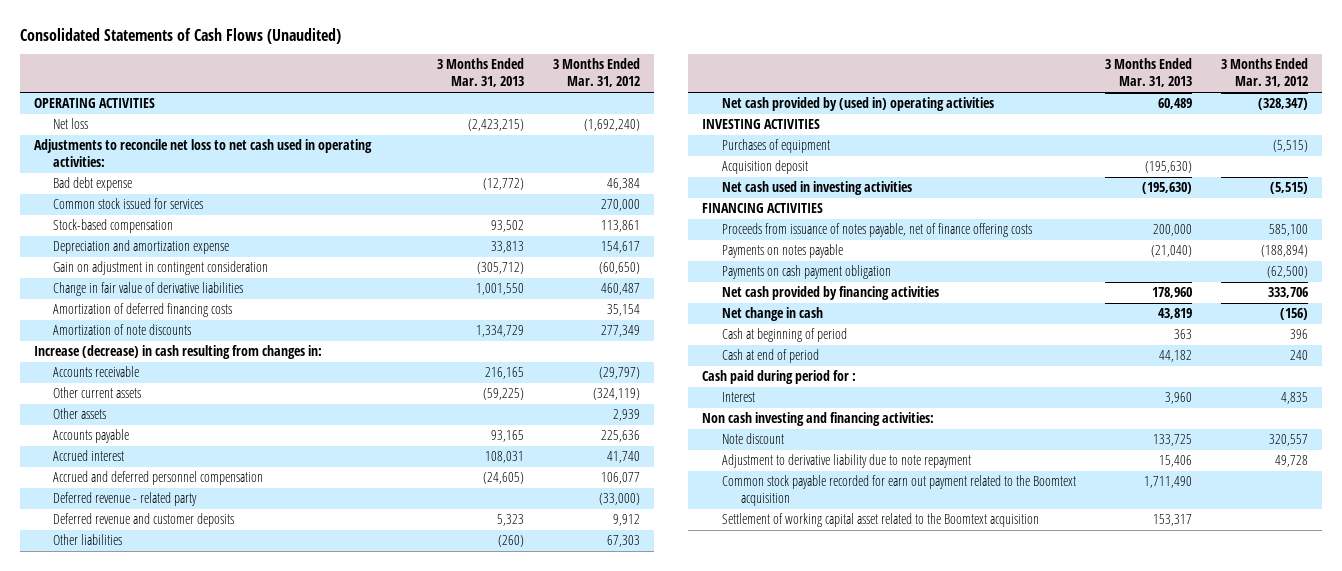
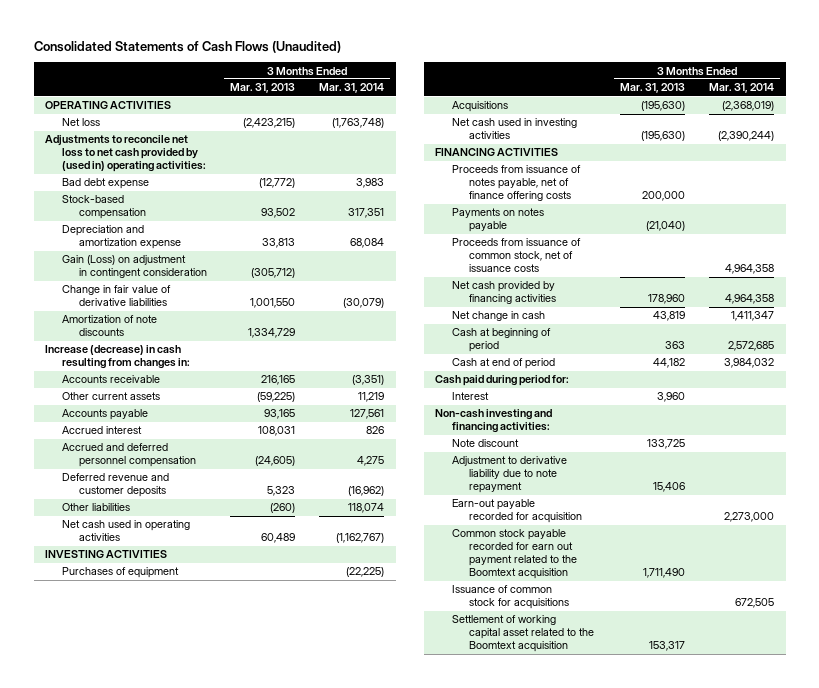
- | 3 Months Ended Mar. 31, 2013 | 3 Months Ended Mar. 31, 2012
+ | 3 Months Ended Mar. 31, 2013 | 3 Months Ended Mar. 31, 2014
- Adjustments to reconcile net loss to net cash used in operating activities:
+ Adjustments to reconcile net loss to net cash provided by (used in) operating activities:
- Common stock issued for services | | 270,000
- Gain on adjustment in contingent consideration | (305,712) | (60,650)
+ Gain (Loss) on adjustment in contingent consideration | (305,712) |
- Amortization of deferred financing costs | | 35,154
- Other assets | | 2,939
- Deferred revenue - related party | | (33,000)
- Net cash provided by (used in) operating activities | 60,489 | (328,347)
+ Net cash used in operating activities | 60,489 | (1,162,767)
- Acquisition deposit | (195,630) |
+ Acquisitions | (195,630) | (2,368,019)
- Payments on cash payment obligation | | (62,500)
+ Proceeds from issuance of common stock, net of issuance costs | | 4,964,358
- Cash paid during period for :
+ Cash paid during period for:
- Non cash investing and financing activities:
+ Non-cash investing and financing activities:
+ Earn-out payable recorded for acquisition | | 2,273,000
+ Issuance of common stock for acquisitions | | 672,505

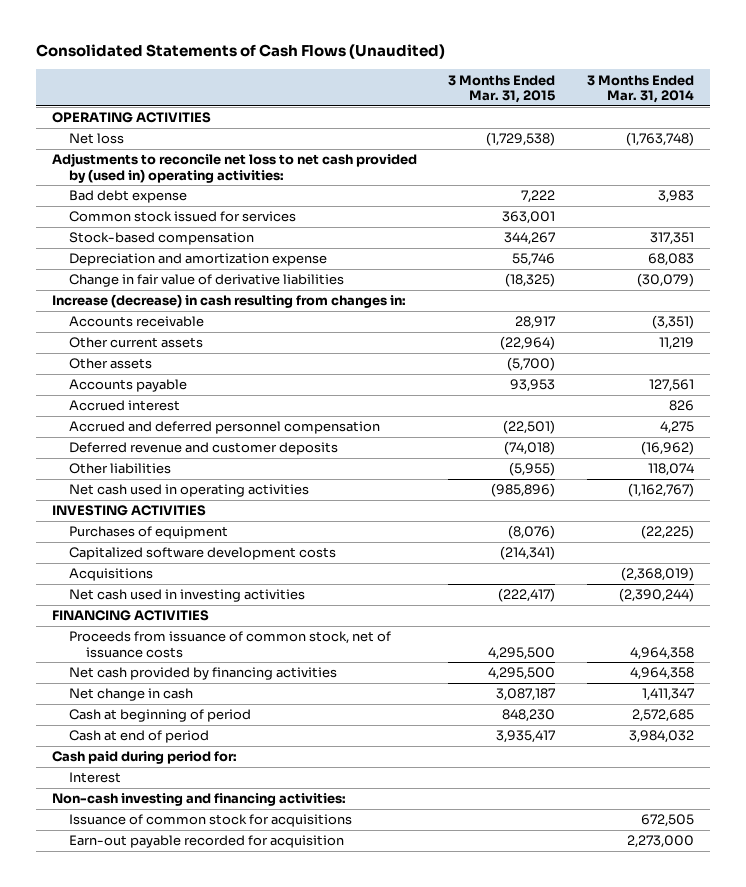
- | 3 Months Ended Mar. 31, 2013 | 3 Months Ended Mar. 31, 2014
+ | 3 Months Ended Mar. 31, 2015 | 3 Months Ended Mar. 31, 2014
+ Common stock issued for services | 363,001 |
- Depreciation and amortization expense | 33,813 | 68,084
- Gain (Loss) on adjustment in contingent consideration | (305,712) |
+ Depreciation and amortization expense | 55,746 | 68,083
- Amortization of note discounts | 1,334,729 |
+ Other assets | (5,700) |
+ Capitalized software development costs | (214,341) |
- Proceeds from issuance of notes payable, net of finance offering costs | 200,000 |
- Payments on notes payable | (21,040) |
- Note discount | 133,725 |
- Adjustment to derivative liability due to note repayment | 15,406 |
- Common stock payable recorded for earn out payment related to the Boomtext acquisition | 1,711,490 |
- Settlement of working capital asset related to the Boomtext acquisition | 153,317 |
moved down: Earn-out payable recorded for acquisition | | 2,273,000

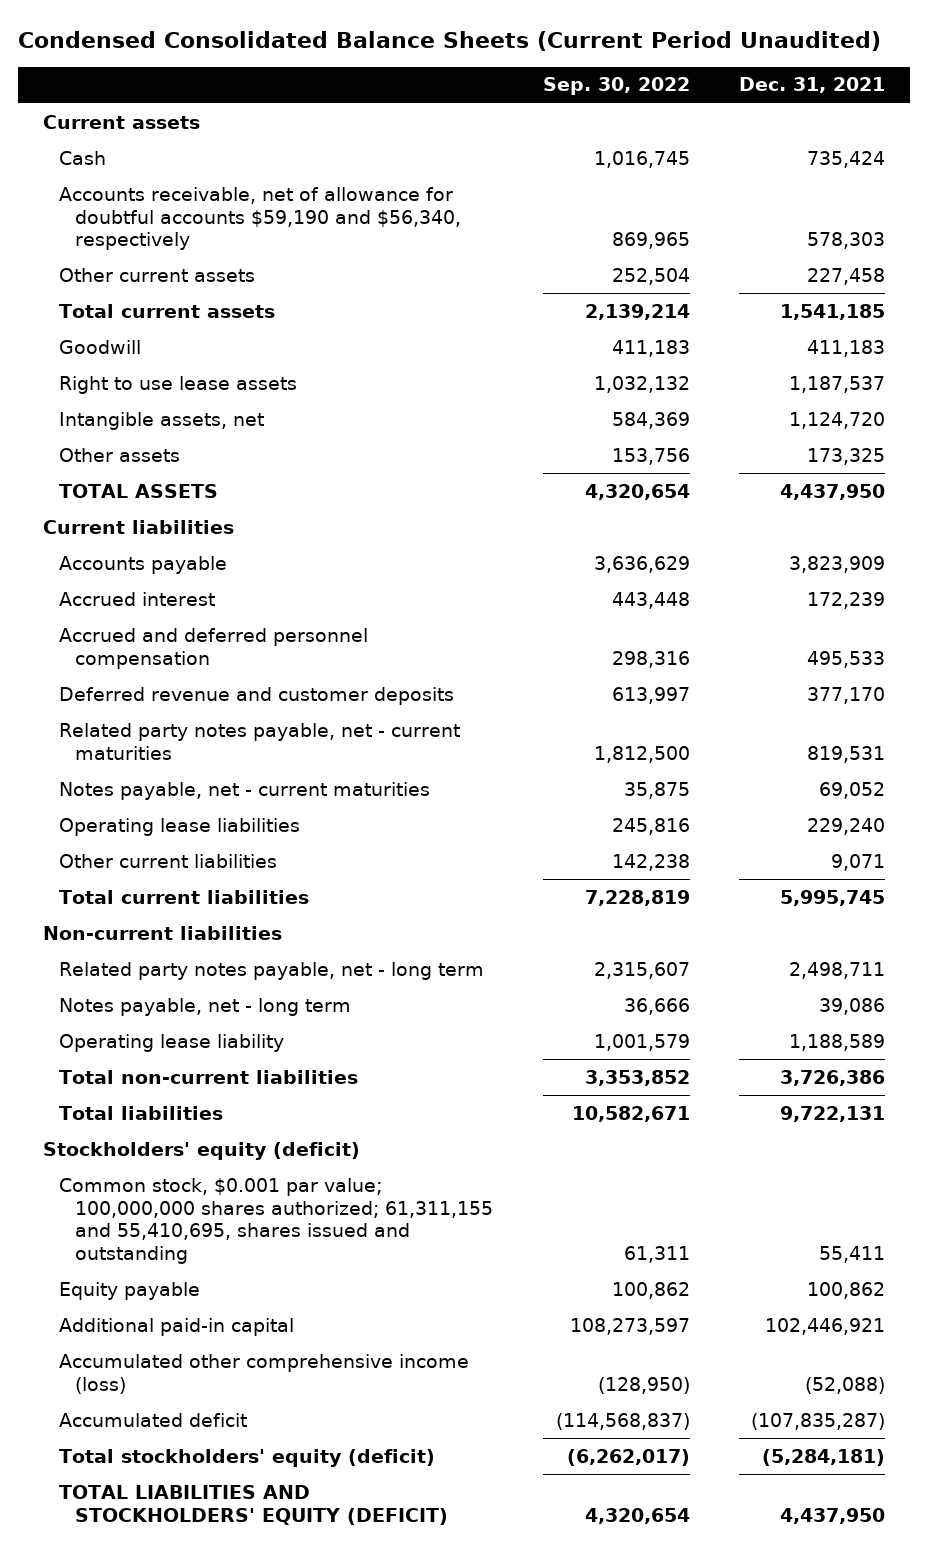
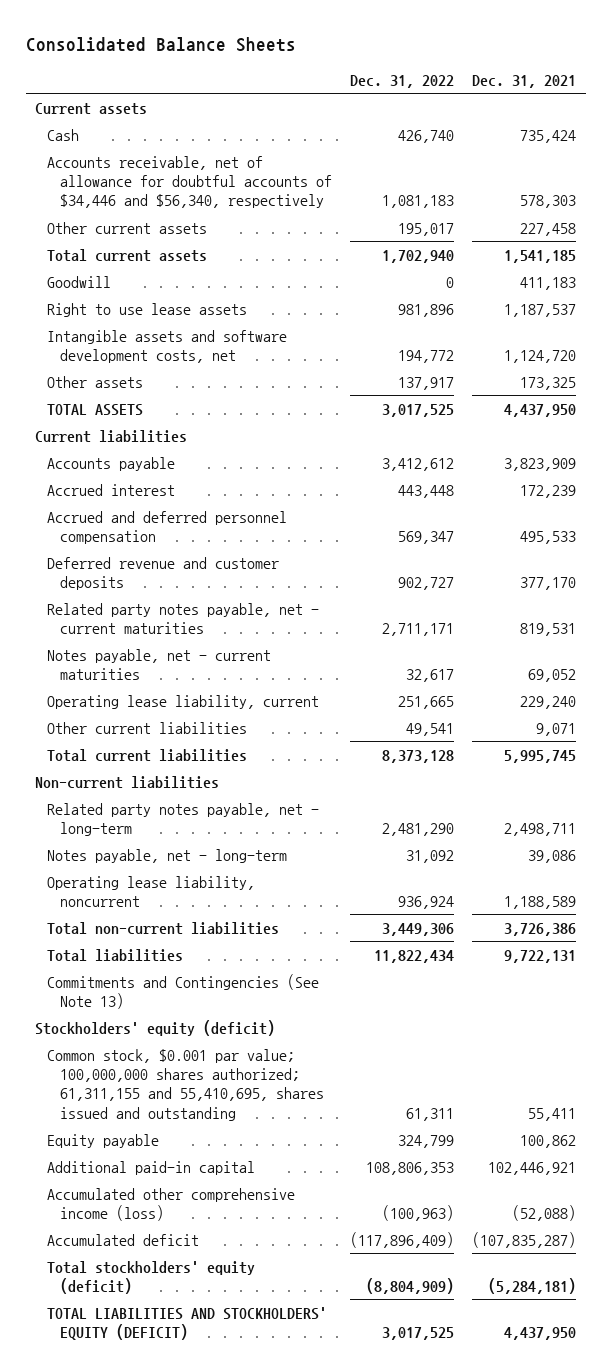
- Condensed Consolidated Balance Sheets (Current Period Unaudited)
+ Consolidated Balance Sheets
- | Sep. 30, 2022 | Dec. 31, 2021
+ | Dec. 31, 2022 | Dec. 31, 2021
- Accounts receivable, net of allowance for doubtful accounts $59,190 and $56,340, respectively | 869,965 | 578,303
+ Accounts receivable, net of allowance for doubtful accounts of $34,446 and $56,340, respectively | 1,081,183 | 578,303
- Intangible assets, net | 584,369 | 1,124,720
+ Intangible assets and software development costs, net | 194,772 | 1,124,720
- Operating lease liabilities | 245,816 | 229,240
+ Operating lease liability, current | 251,665 | 229,240
- Related party notes payable, net - long term | 2,315,607 | 2,498,711
- Notes payable, net - long term | 36,666 | 39,086
- Operating lease liability | 1,001,579 | 1,188,589
+ Related party notes payable, net - long-term | 2,481,290 | 2,498,711
+ Notes payable, net - long-term | 31,092 | 39,086
+ Operating lease liability, noncurrent | 936,924 | 1,188,589
+ Commitments and Contingencies (See Note 13)

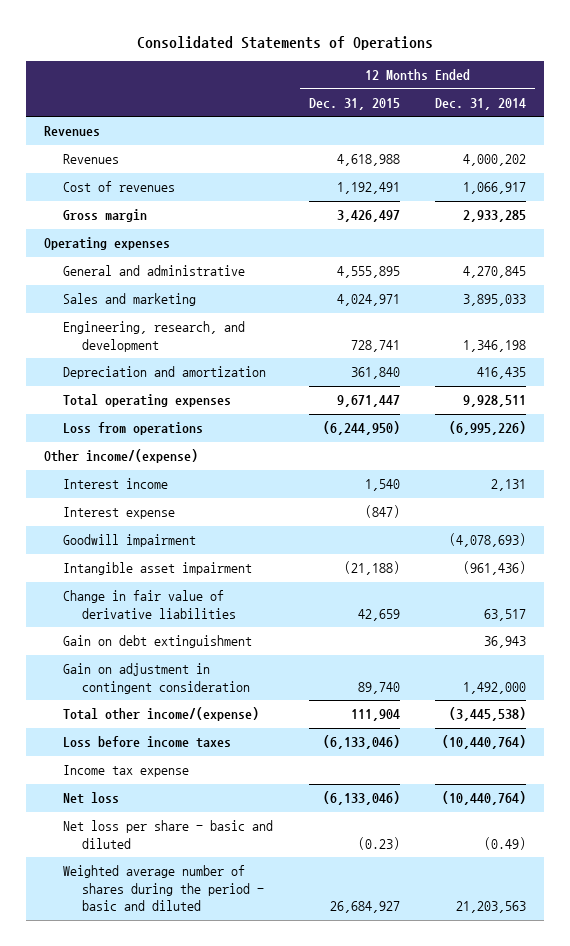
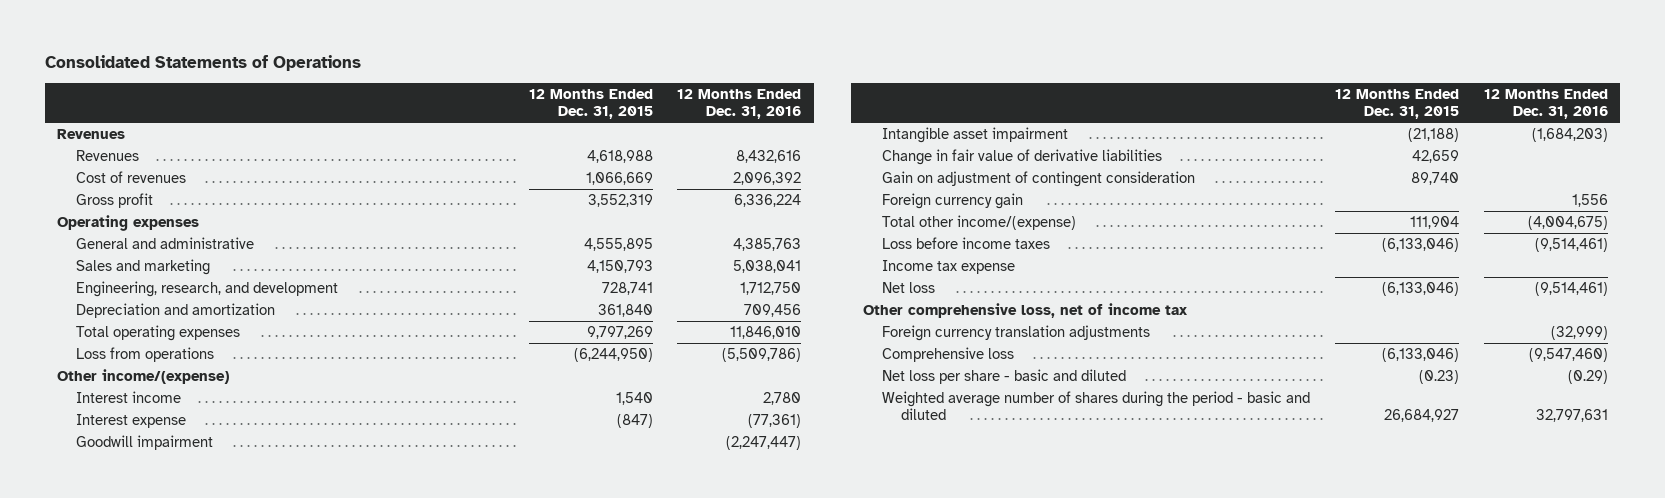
- | 12 Months Ended Dec. 31, 2015 | 12 Months Ended Dec. 31, 2014
+ | 12 Months Ended Dec. 31, 2015 | 12 Months Ended Dec. 31, 2016
- Cost of revenues | 1,192,491 | 1,066,917
- Gross margin | 3,426,497 | 2,933,285
+ Cost of revenues | 1,066,669 | 2,096,392
+ Gross profit | 3,552,319 | 6,336,224
- Sales and marketing | 4,024,971 | 3,895,033
+ Sales and marketing | 4,150,793 | 5,038,041
- Total operating expenses | 9,671,447 | 9,928,511
+ Total operating expenses | 9,797,269 | 11,846,010
- Gain on debt extinguishment | | 36,943
- Gain on adjustment in contingent consideration | 89,740 | 1,492,000
+ Gain on adjustment of contingent consideration | 89,740 |
+ Foreign currency gain | | 1,556
+ Other comprehensive loss, net of income tax
+ Foreign currency translation adjustments | | (32,999)
+ Comprehensive loss | (6,133,046) | (9,547,460)

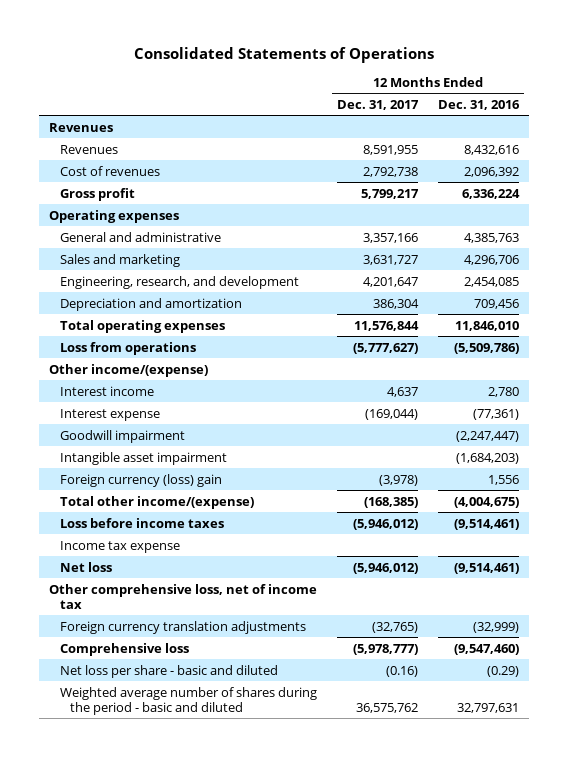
- | 12 Months Ended Dec. 31, 2015 | 12 Months Ended Dec. 31, 2016
+ | 12 Months Ended Dec. 31, 2017 | 12 Months Ended Dec. 31, 2016
- Sales and marketing | 4,150,793 | 5,038,041
- Engineering, research, and development | 728,741 | 1,712,750
+ Sales and marketing | 3,631,727 | 4,296,706
+ Engineering, research, and development | 4,201,647 | 2,454,085
- Change in fair value of derivative liabilities | 42,659 |
- Gain on adjustment of contingent consideration | 89,740 |
- Foreign currency gain | | 1,556
+ Foreign currency (loss) gain | (3,978) | 1,556

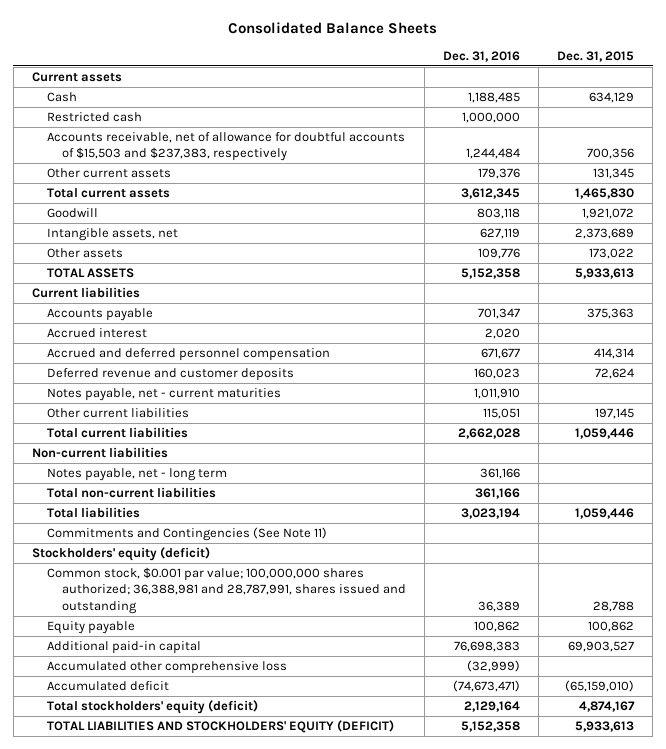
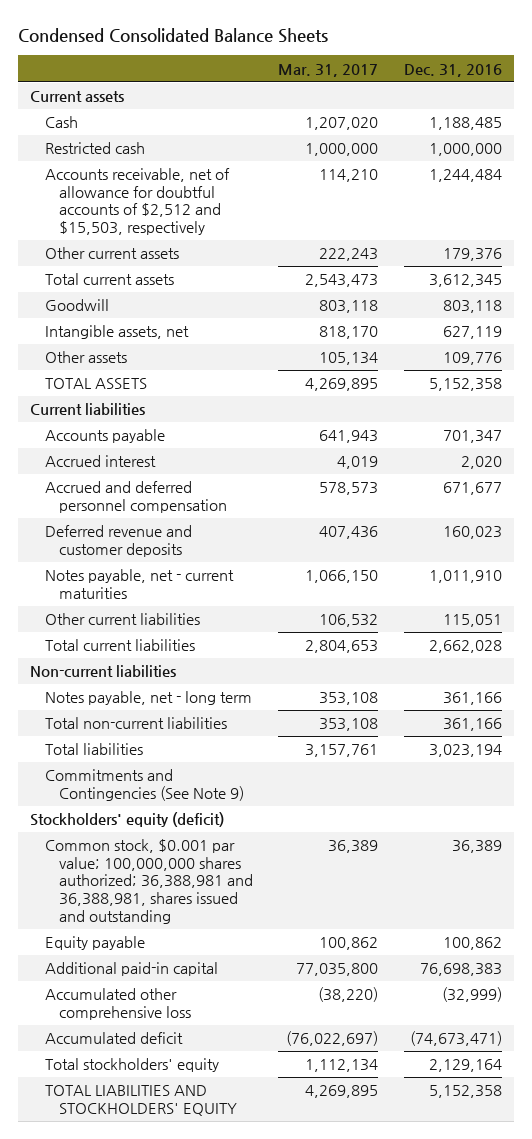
- Consolidated Balance Sheets
+ Condensed Consolidated Balance Sheets
- | Dec. 31, 2016 | Dec. 31, 2015
+ | Mar. 31, 2017 | Dec. 31, 2016
- Accounts receivable, net of allowance for doubtful accounts of $15,503 and $237,383, respectively | 1,244,484 | 700,356
+ Accounts receivable, net of allowance for doubtful accounts of $2,512 and $15,503, respectively | 114,210 | 1,244,484
- Commitments and Contingencies (See Note 11)
+ Commitments and Contingencies (See Note 9)
- Common stock, $0.001 par value; 100,000,000 shares authorized; 36,388,981 and 28,787,991, shares issued and outstanding | 36,389 | 28,788
+ Common stock, $0.001 par value; 100,000,000 shares authorized; 36,388,981 and 36,388,981, shares issued and outstanding | 36,389 | 36,389
- Total stockholders' equity (deficit) | 2,129,164 | 4,874,167
- TOTAL LIABILITIES AND STOCKHOLDERS' EQUITY (DEFICIT) | 5,152,358 | 5,933,613
+ Total stockholders' equity | 1,112,134 | 2,129,164
+ TOTAL LIABILITIES AND STOCKHOLDERS' EQUITY | 4,269,895 | 5,152,358

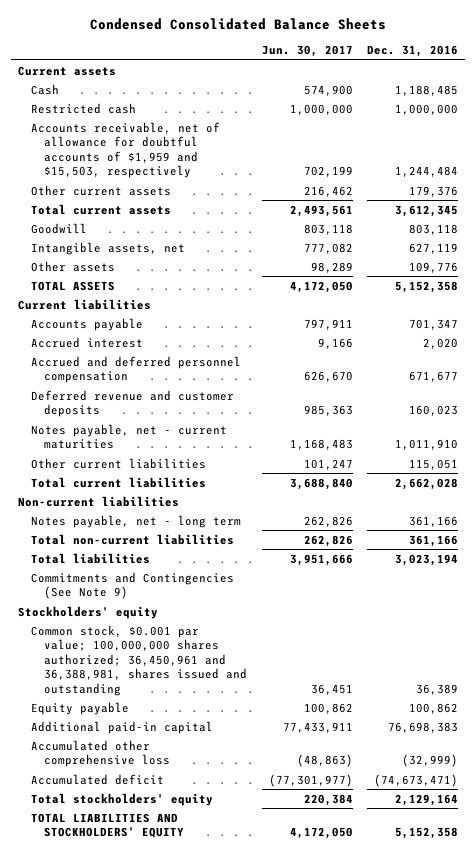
- | Mar. 31, 2017 | Dec. 31, 2016
+ | Jun. 30, 2017 | Dec. 31, 2016
- Accounts receivable, net of allowance for doubtful accounts of $2,512 and $15,503, respectively | 114,210 | 1,244,484
+ Accounts receivable, net of allowance for doubtful accounts of $1,959 and $15,503, respectively | 702,199 | 1,244,484
- Stockholders' equity (deficit)
- Common stock, $0.001 par value; 100,000,000 shares authorized; 36,388,981 and 36,388,981, shares issued and outstanding | 36,389 | 36,389
+ Stockholders' equity
+ Common stock, $0.001 par value; 100,000,000 shares authorized; 36,450,961 and 36,388,981, shares issued and outstanding | 36,451 | 36,389

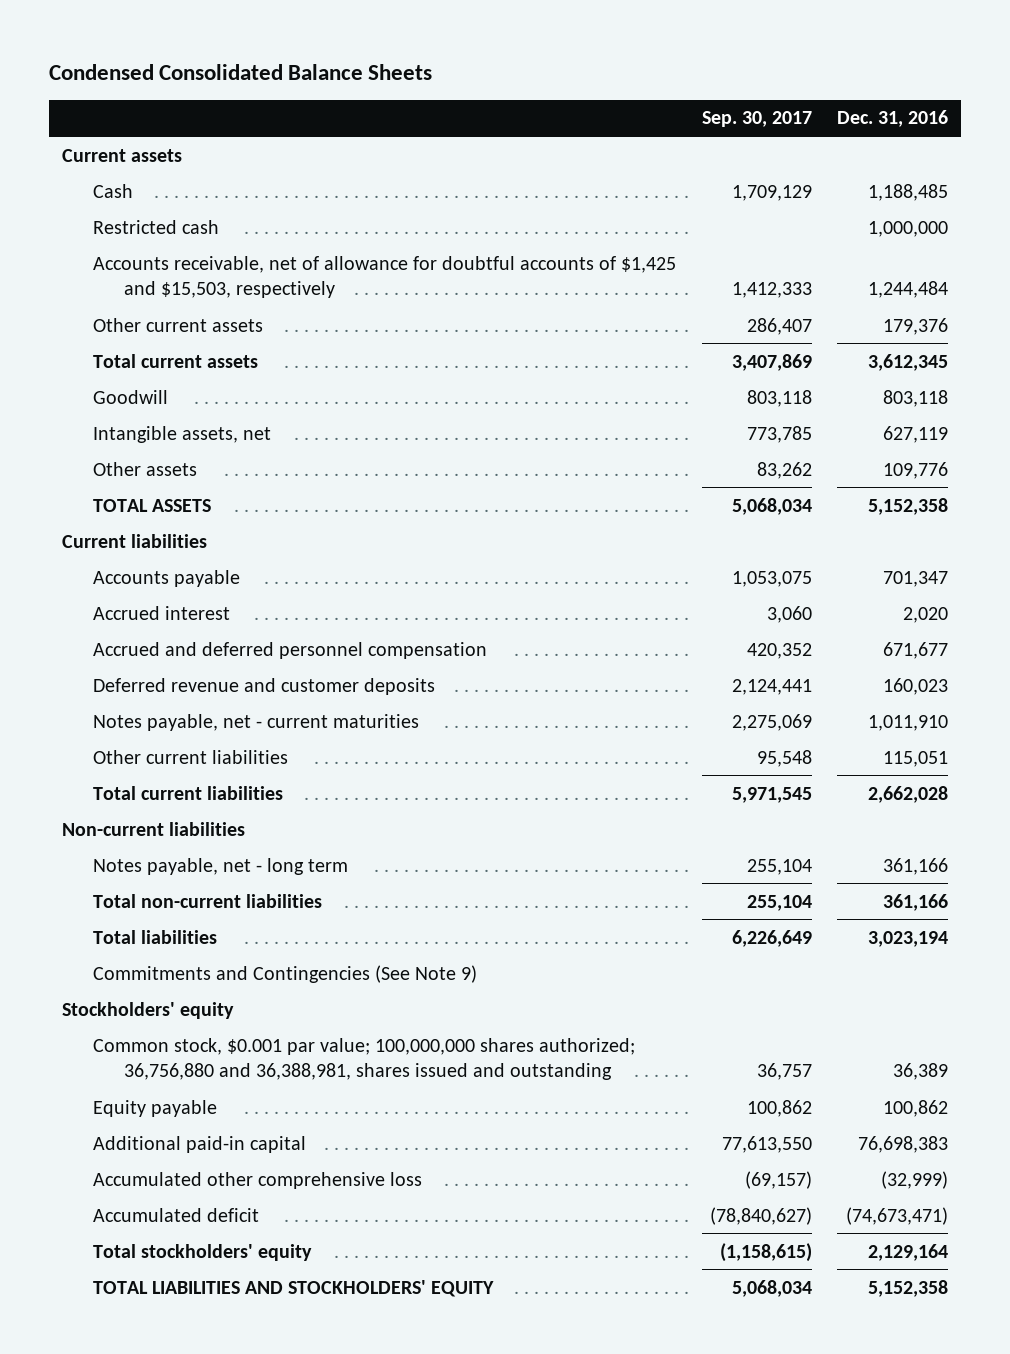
- | Jun. 30, 2017 | Dec. 31, 2016
+ | Sep. 30, 2017 | Dec. 31, 2016
- Accounts receivable, net of allowance for doubtful accounts of $1,959 and $15,503, respectively | 702,199 | 1,244,484
+ Accounts receivable, net of allowance for doubtful accounts of $1,425 and $15,503, respectively | 1,412,333 | 1,244,484
- Common stock, $0.001 par value; 100,000,000 shares authorized; 36,450,961 and 36,388,981, shares issued and outstanding | 36,451 | 36,389
+ Common stock, $0.001 par value; 100,000,000 shares authorized; 36,756,880 and 36,388,981, shares issued and outstanding | 36,757 | 36,389

